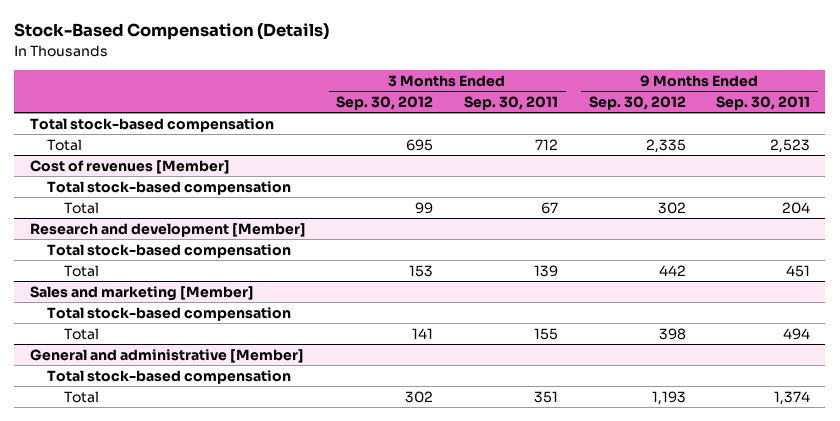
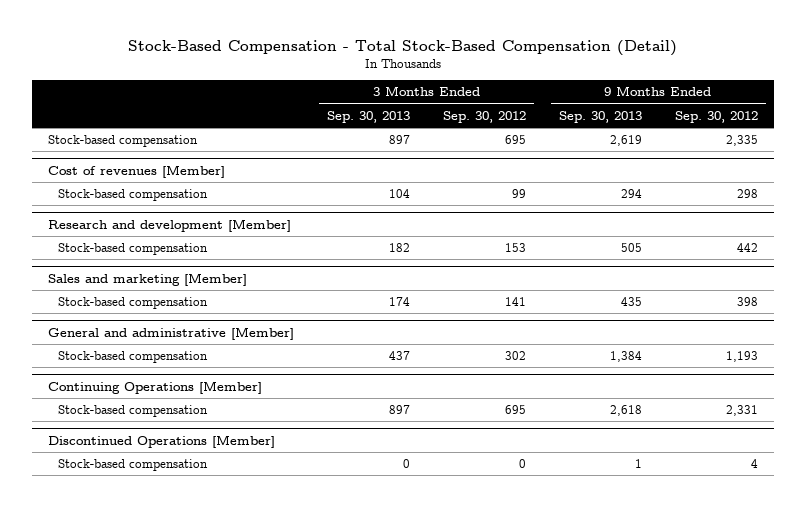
- Stock-Based Compensation (Details)
+ Stock-Based Compensation - Total Stock-Based Compensation (Detail)
- | 3 Months Ended Sep. 30, 2012 | 3 Months Ended Sep. 30, 2011 | 9 Months Ended Sep. 30, 2012 | 9 Months Ended Sep. 30, 2011
+ | 3 Months Ended Sep. 30, 2013 | 3 Months Ended Sep. 30, 2012 | 9 Months Ended Sep. 30, 2013 | 9 Months Ended Sep. 30, 2012
- Total stock-based compensation
- Total | 695 | 712 | 2,335 | 2,523
+ Stock-based compensation | 897 | 695 | 2,619 | 2,335
@ Cost of revenues [Member]
- Total stock-based compensation
- Total | 99 | 67 | 302 | 204
+ Stock-based compensation | 104 | 99 | 294 | 298
@ Research and development [Member]
- Total stock-based compensation
- Total | 153 | 139 | 442 | 451
+ Stock-based compensation | 182 | 153 | 505 | 442
@ Sales and marketing [Member]
- Total stock-based compensation
- Total | 141 | 155 | 398 | 494
+ Stock-based compensation | 174 | 141 | 435 | 398
@ General and administrative [Member]
- Total stock-based compensation
- Total | 302 | 351 | 1,193 | 1,374
+ Stock-based compensation | 437 | 302 | 1,384 | 1,193
+ Continuing Operations [Member]
+ Stock-based compensation | 897 | 695 | 2,618 | 2,331
+ Discontinued Operations [Member]
+ Stock-based compensation | 0 | 0 | 1 | 4

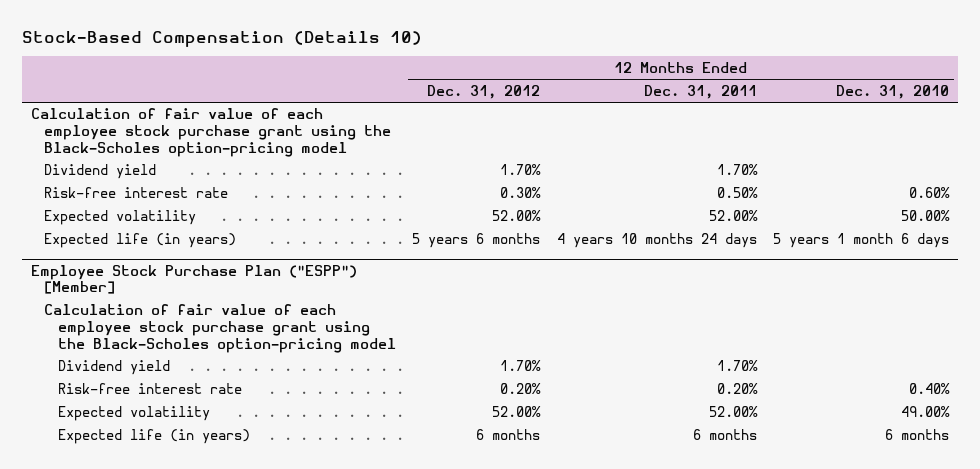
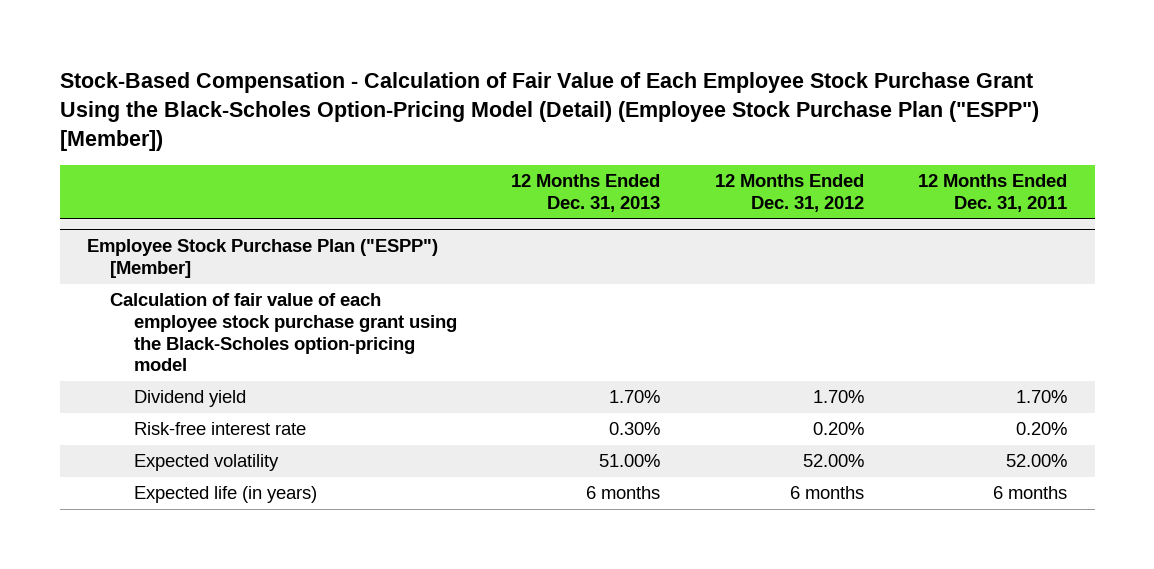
- Stock-Based Compensation (Details 10)
+ Stock-Based Compensation - Calculation of Fair Value of Each Employee Stock Purchase Grant Using the Black-Scholes Option-Pricing Model (Detail) (Employee Stock Purchase Plan ("ESPP") [Member])
- | 12 Months Ended Dec. 31, 2012 | 12 Months Ended Dec. 31, 2011 | 12 Months Ended Dec. 31, 2010
+ | 12 Months Ended Dec. 31, 2013 | 12 Months Ended Dec. 31, 2012 | 12 Months Ended Dec. 31, 2011
- Calculation of fair value of each employee stock purchase grant using the Black-Scholes option-pricing model
- Dividend yield | 1.70% | 1.70% |
- Risk-free interest rate | 0.30% | 0.50% | 0.60%
- Expected volatility | 52.00% | 52.00% | 50.00%
- Expected life (in years) | 5 years 6 months | 4 years 10 months 24 days | 5 years 1 month 6 days

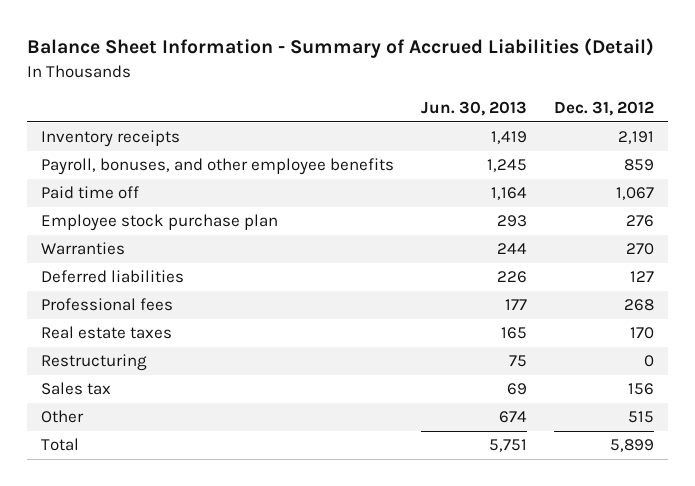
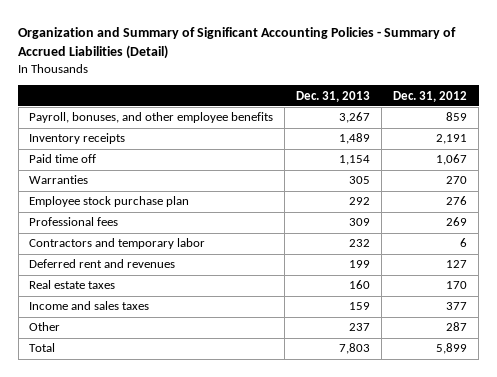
- Balance Sheet Information - Summary of Accrued Liabilities (Detail)
+ Organization and Summary of Significant Accounting Policies - Summary of Accrued Liabilities (Detail)
- | Jun. 30, 2013 | Dec. 31, 2012
+ | Dec. 31, 2013 | Dec. 31, 2012
moved down: Inventory receipts | 1,489 | 2,191
- Deferred liabilities | 226 | 127
- Professional fees | 177 | 268
moved down: Employee stock purchase plan | 292 | 276
+ Professional fees | 309 | 269
+ Contractors and temporary labor | 232 | 6
+ Deferred rent and revenues | 199 | 127
- Restructuring | 75 | 0
- Sales tax | 69 | 156
- Other | 674 | 515
+ Income and sales taxes | 159 | 377
+ Other | 237 | 287

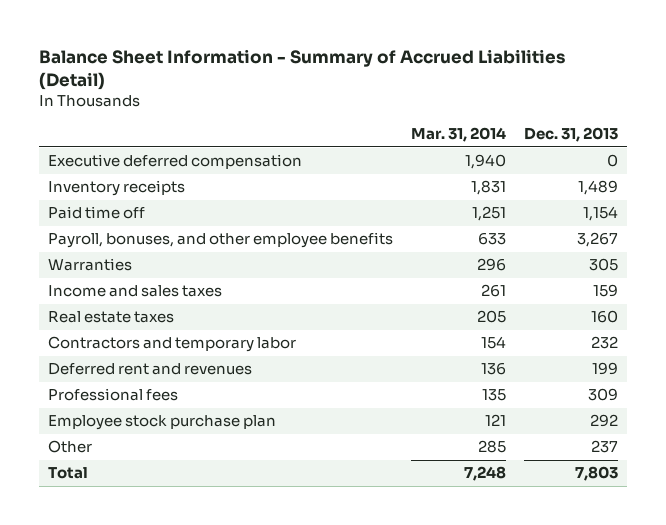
- Organization and Summary of Significant Accounting Policies - Summary of Accrued Liabilities (Detail)
+ Balance Sheet Information - Summary of Accrued Liabilities (Detail)
- | Dec. 31, 2013 | Dec. 31, 2012
+ | Mar. 31, 2014 | Dec. 31, 2013
+ Executive deferred compensation | 1,940 | 0
moved down: Payroll, bonuses, and other employee benefits | 633 | 3,267
moved up: Income and sales taxes | 261 | 159
moved up: Real estate taxes | 205 | 160
moved down: Professional fees | 135 | 309
moved down: Employee stock purchase plan | 121 | 292

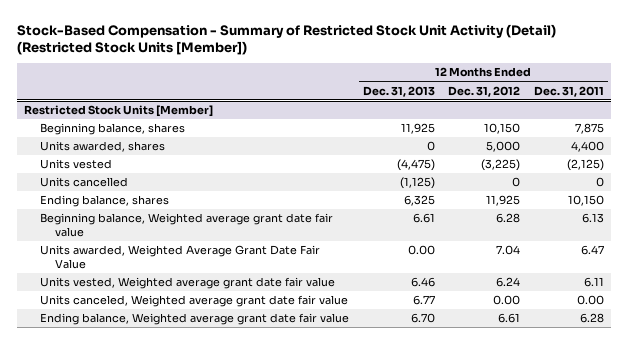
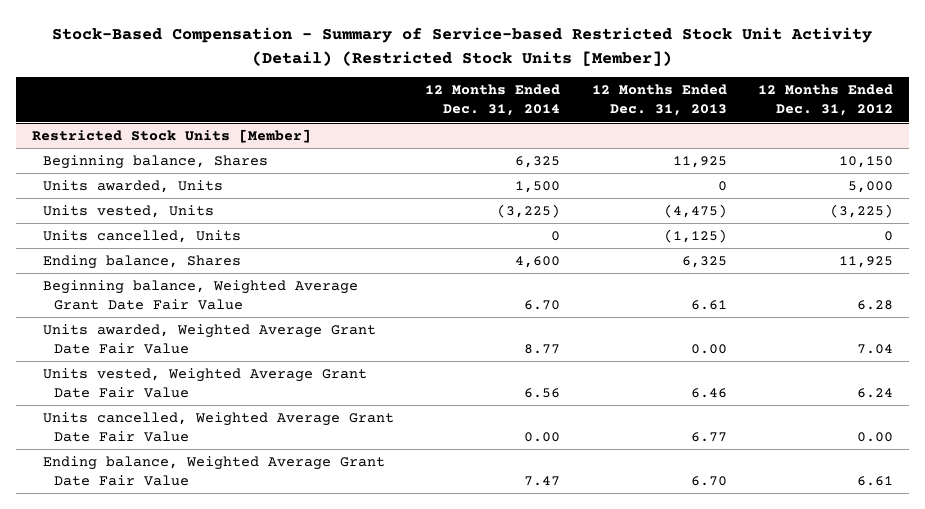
- Stock-Based Compensation - Summary of Restricted Stock Unit Activity (Detail) (Restricted Stock Units [Member])
+ Stock-Based Compensation - Summary of Service-based Restricted Stock Unit Activity (Detail) (Restricted Stock Units [Member])
- | 12 Months Ended Dec. 31, 2013 | 12 Months Ended Dec. 31, 2012 | 12 Months Ended Dec. 31, 2011
+ | 12 Months Ended Dec. 31, 2014 | 12 Months Ended Dec. 31, 2013 | 12 Months Ended Dec. 31, 2012
@ Restricted Stock Units [Member]
- Beginning balance, shares | 11,925 | 10,150 | 7,875
- Units awarded, shares | 0 | 5,000 | 4,400
- Units vested | (4,475) | (3,225) | (2,125)
- Units cancelled | (1,125) | 0 | 0
- Ending balance, shares | 6,325 | 11,925 | 10,150
- Beginning balance, Weighted average grant date fair value | 6.61 | 6.28 | 6.13
+ Beginning balance, Shares | 6,325 | 11,925 | 10,150
+ Units awarded, Units | 1,500 | 0 | 5,000
+ Units vested, Units | (3,225) | (4,475) | (3,225)
+ Units cancelled, Units | 0 | (1,125) | 0
+ Ending balance, Shares | 4,600 | 6,325 | 11,925
+ Beginning balance, Weighted Average Grant Date Fair Value | 6.70 | 6.61 | 6.28
- Units vested, Weighted average grant date fair value | 6.46 | 6.24 | 6.11
- Units canceled, Weighted average grant date fair value | 6.77 | 0.00 | 0.00
- Ending balance, Weighted average grant date fair value | 6.70 | 6.61 | 6.28
+ Units vested, Weighted Average Grant Date Fair Value | 6.56 | 6.46 | 6.24
+ Units cancelled, Weighted Average Grant Date Fair Value | 0.00 | 6.77 | 0.00
+ Ending balance, Weighted Average Grant Date Fair Value | 7.47 | 6.70 | 6.61

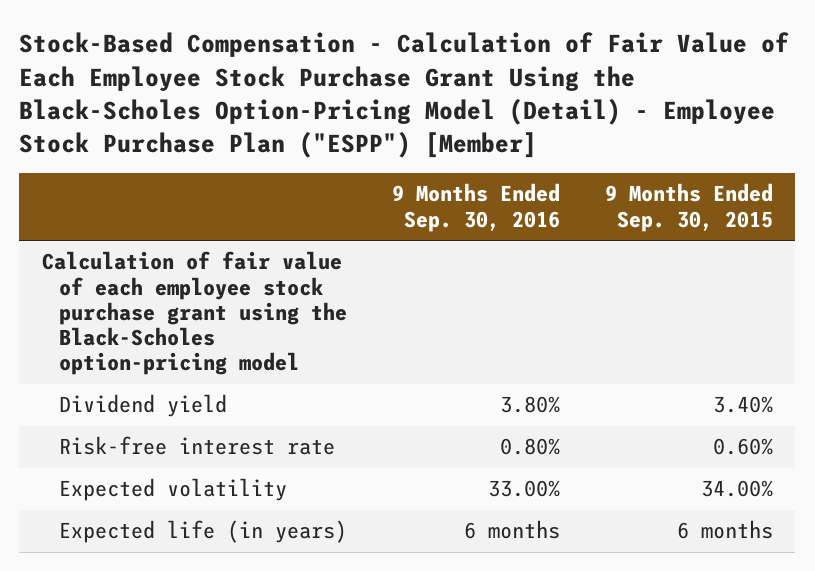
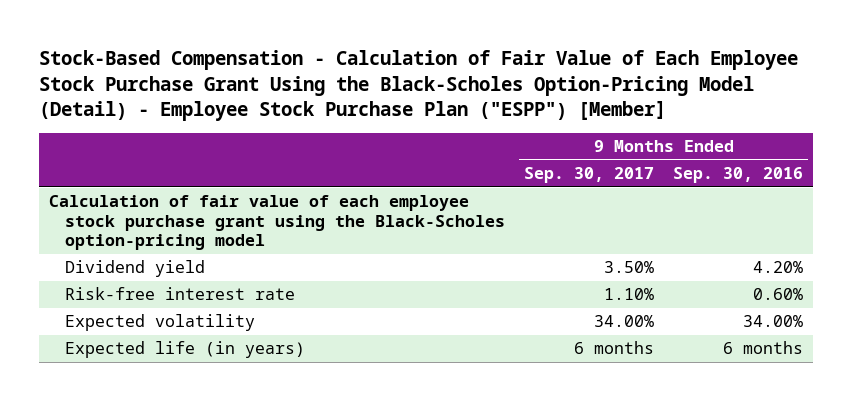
- | 9 Months Ended Sep. 30, 2016 | 9 Months Ended Sep. 30, 2015
+ | 9 Months Ended Sep. 30, 2017 | 9 Months Ended Sep. 30, 2016
- Dividend yield | 3.80% | 3.40%
- Risk-free interest rate | 0.80% | 0.60%
- Expected volatility | 33.00% | 34.00%
+ Dividend yield | 3.50% | 4.20%
+ Risk-free interest rate | 1.10% | 0.60%
+ Expected volatility | 34.00% | 34.00%

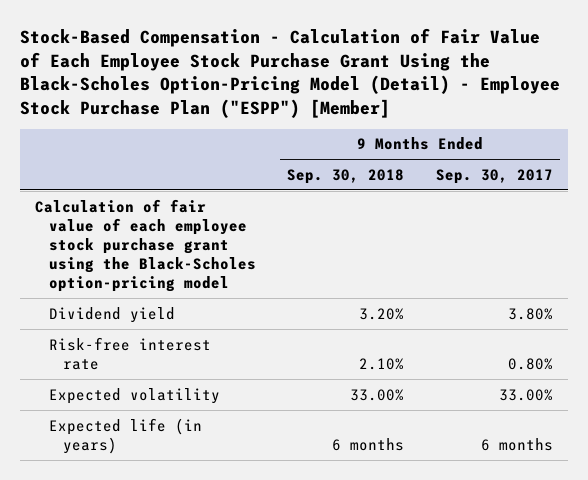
- | 9 Months Ended Sep. 30, 2017 | 9 Months Ended Sep. 30, 2016
+ | 9 Months Ended Sep. 30, 2018 | 9 Months Ended Sep. 30, 2017
- Dividend yield | 3.50% | 4.20%
- Risk-free interest rate | 1.10% | 0.60%
- Expected volatility | 34.00% | 34.00%
+ Dividend yield | 3.20% | 3.80%
+ Risk-free interest rate | 2.10% | 0.80%
+ Expected volatility | 33.00% | 33.00%

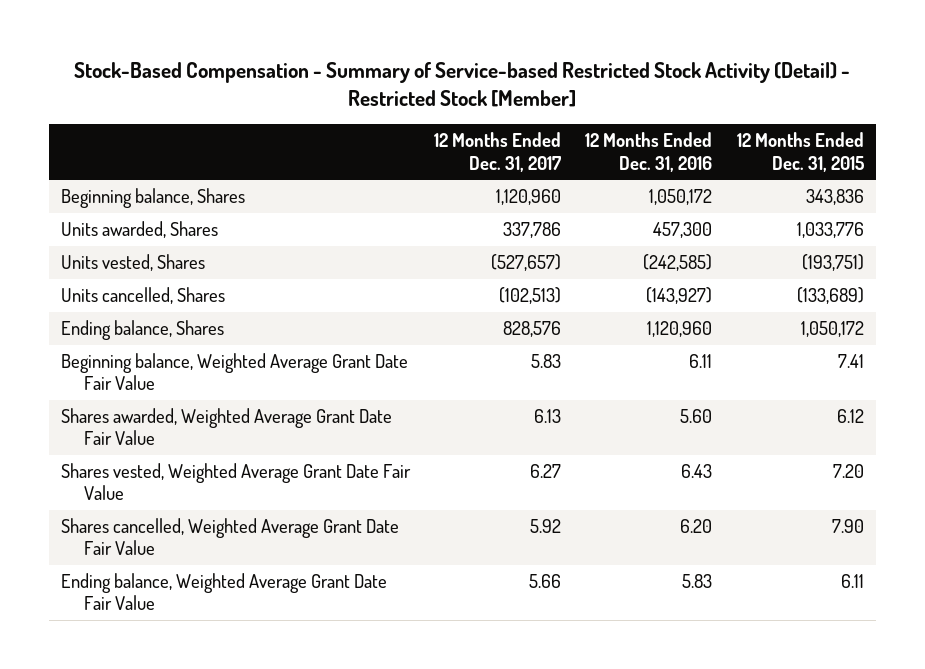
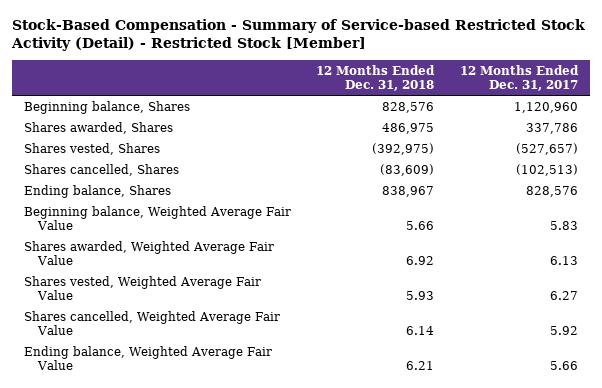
- | 12 Months Ended Dec. 31, 2017 | 12 Months Ended Dec. 31, 2016 | 12 Months Ended Dec. 31, 2015
+ | 12 Months Ended Dec. 31, 2018 | 12 Months Ended Dec. 31, 2017
- Units awarded, Shares | 337,786 | 457,300 | 1,033,776
- Units vested, Shares | (527,657) | (242,585) | (193,751)
- Units cancelled, Shares | (102,513) | (143,927) | (133,689)
+ Shares awarded, Shares | 486,975 | 337,786
+ Shares vested, Shares | (392,975) | (527,657)
+ Shares cancelled, Shares | (83,609) | (102,513)
- Beginning balance, Weighted Average Grant Date Fair Value | 5.83 | 6.11 | 7.41
- Shares awarded, Weighted Average Grant Date Fair Value | 6.13 | 5.60 | 6.12
- Shares vested, Weighted Average Grant Date Fair Value | 6.27 | 6.43 | 7.20
- Shares cancelled, Weighted Average Grant Date Fair Value | 5.92 | 6.20 | 7.90
- Ending balance, Weighted Average Grant Date Fair Value | 5.66 | 5.83 | 6.11
+ Beginning balance, Weighted Average Fair Value | 5.66 | 5.83
+ Shares awarded, Weighted Average Fair Value | 6.92 | 6.13
+ Shares vested, Weighted Average Fair Value | 5.93 | 6.27
+ Shares cancelled, Weighted Average Fair Value | 6.14 | 5.92
+ Ending balance, Weighted Average Fair Value | 6.21 | 5.66

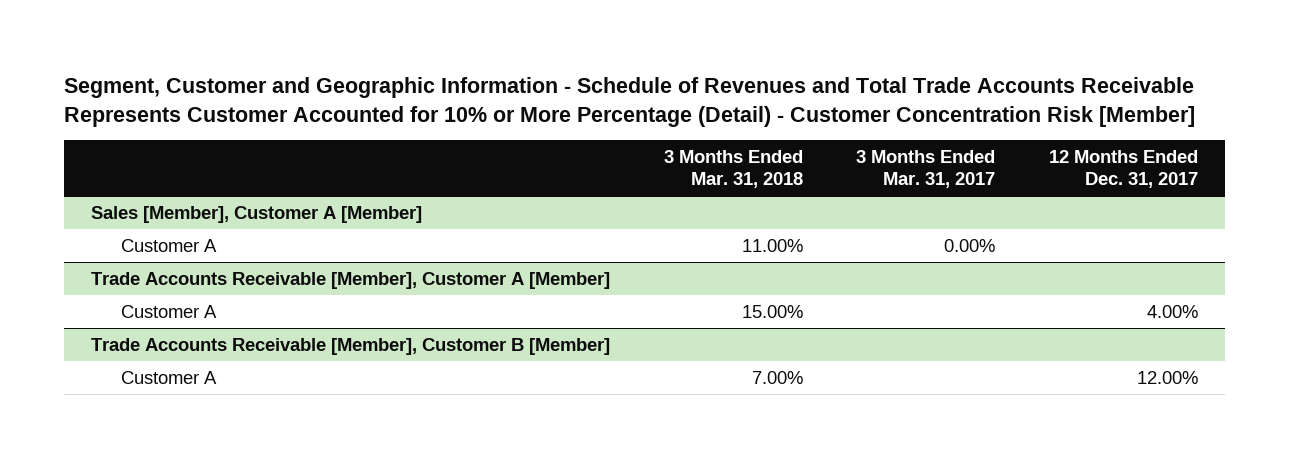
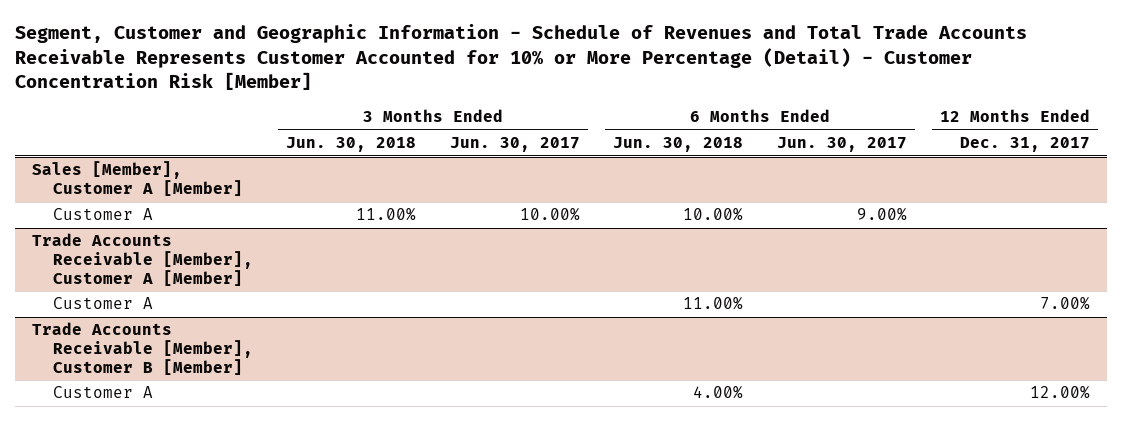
- | 3 Months Ended Mar. 31, 2018 | 3 Months Ended Mar. 31, 2017 | 12 Months Ended Dec. 31, 2017
+ | 3 Months Ended Jun. 30, 2018 | 3 Months Ended Jun. 30, 2017 | 6 Months Ended Jun. 30, 2018 | 6 Months Ended Jun. 30, 2017 | 12 Months Ended Dec. 31, 2017
@ Trade Accounts Receivable [Member], Customer A [Member]
- Customer A | 15.00% | | 4.00%
+ Customer A | | | 11.00% | | 7.00%

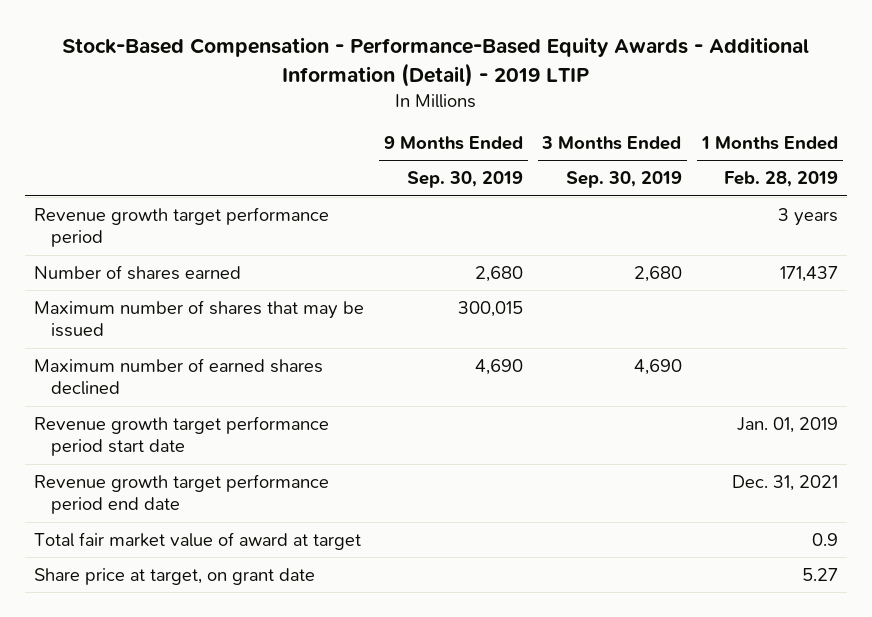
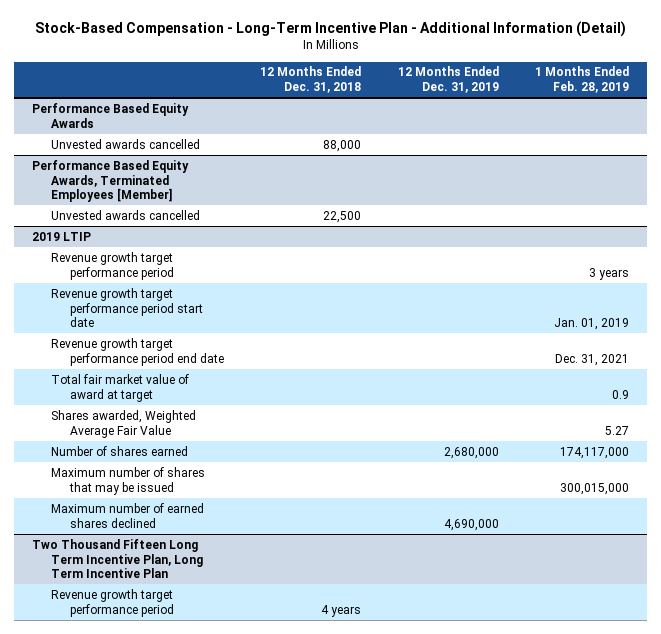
- Stock-Based Compensation - Performance-Based Equity Awards - Additional Information (Detail) - 2019 LTIP
+ Stock-Based Compensation - Long-Term Incentive Plan - Additional Information (Detail)
- | 9 Months Ended Sep. 30, 2019 | 3 Months Ended Sep. 30, 2019 | 1 Months Ended Feb. 28, 2019
+ | 12 Months Ended Dec. 31, 2018 | 12 Months Ended Dec. 31, 2019 | 1 Months Ended Feb. 28, 2019
+ Performance Based Equity Awards
+ Unvested awards cancelled | 88,000 | |
+ Performance Based Equity Awards, Terminated Employees [Member]
+ Unvested awards cancelled | 22,500 | |
+ 2019 LTIP
- Number of shares earned | 2,680 | 2,680 | 171,437
- Maximum number of shares that may be issued | 300,015 | |
- Maximum number of earned shares declined | 4,690 | 4,690 |
- Share price at target, on grant date | | | 5.27
+ Shares awarded, Weighted Average Fair Value | | | 5.27
+ Number of shares earned | | 2,680,000 | 174,117,000
+ Maximum number of shares that may be issued | | | 300,015,000
+ Maximum number of earned shares declined | | 4,690,000 |
+ Two Thousand Fifteen Long Term Incentive Plan, Long Term Incentive Plan
+ Revenue growth target performance period | 4 years | |

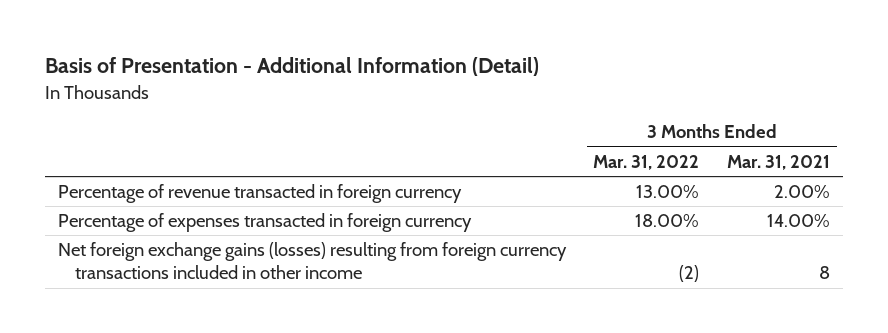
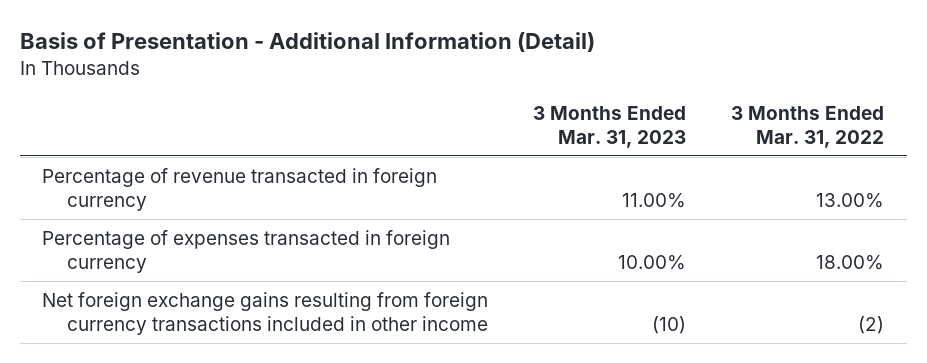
- | 3 Months Ended Mar. 31, 2022 | 3 Months Ended Mar. 31, 2021
+ | 3 Months Ended Mar. 31, 2023 | 3 Months Ended Mar. 31, 2022
- Net foreign exchange gains (losses) resulting from foreign currency transactions included in other income | (2) | 8
+ Net foreign exchange gains resulting from foreign currency transactions included in other income | (10) | (2)

